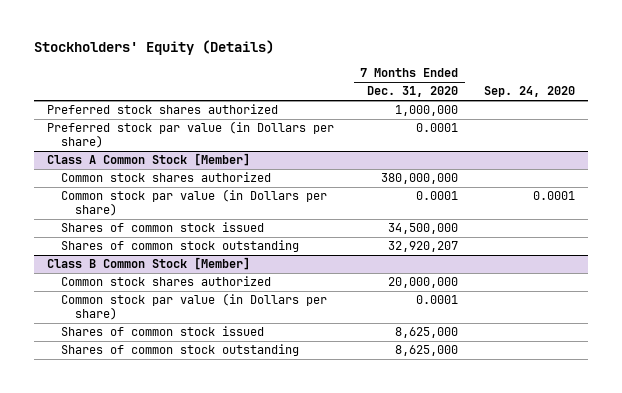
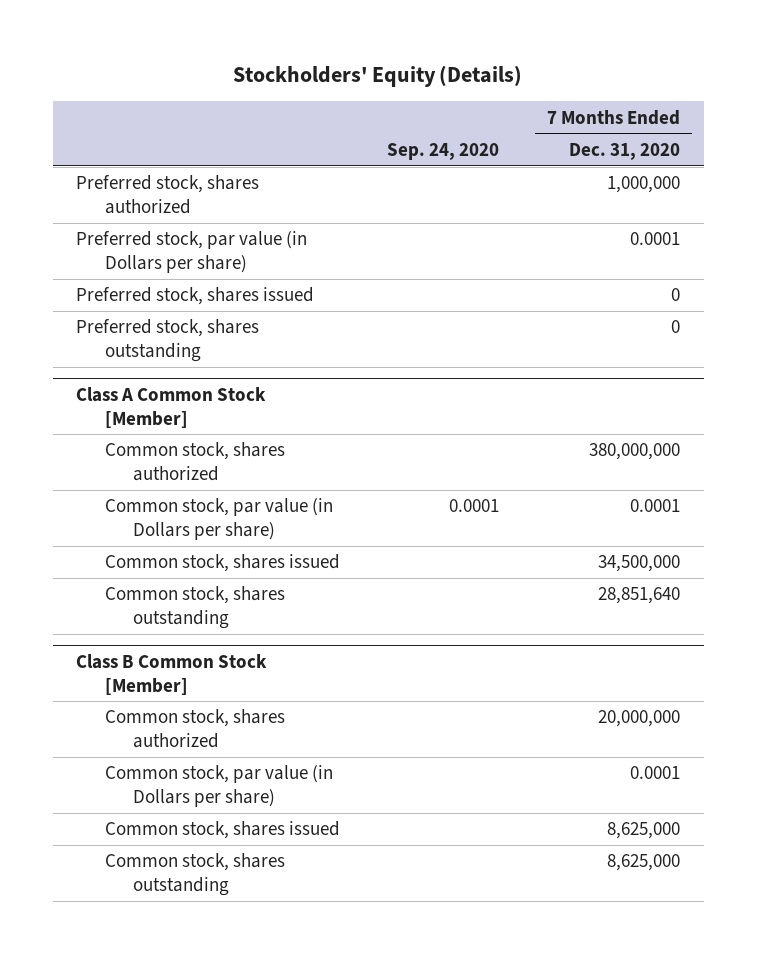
- | 7 Months Ended Dec. 31, 2020 | Sep. 24, 2020
+ | Sep. 24, 2020 | 7 Months Ended Dec. 31, 2020
- Preferred stock shares authorized | 1,000,000 |
- Preferred stock par value (in Dollars per share) | 0.0001 |
+ Preferred stock, shares authorized | | 1,000,000
+ Preferred stock, par value (in Dollars per share) | | 0.0001
+ Preferred stock, shares issued | | 0
+ Preferred stock, shares outstanding | | 0
@ Class A Common Stock [Member]
- Common stock shares authorized | 380,000,000 |
- Common stock par value (in Dollars per share) | 0.0001 | 0.0001
- Shares of common stock issued | 34,500,000 |
- Shares of common stock outstanding | 32,920,207 |
+ Common stock, shares authorized | | 380,000,000
+ Common stock, par value (in Dollars per share) | 0.0001 | 0.0001
+ Common stock, shares issued | | 34,500,000
+ Common stock, shares outstanding | | 28,851,640
@ Class B Common Stock [Member]
- Common stock shares authorized | 20,000,000 |
- Common stock par value (in Dollars per share) | 0.0001 |
- Shares of common stock issued | 8,625,000 |
- Shares of common stock outstanding | 8,625,000 |
+ Common stock, shares authorized | | 20,000,000
+ Common stock, par value (in Dollars per share) | | 0.0001
+ Common stock, shares issued | | 8,625,000
+ Common stock, shares outstanding | | 8,625,000

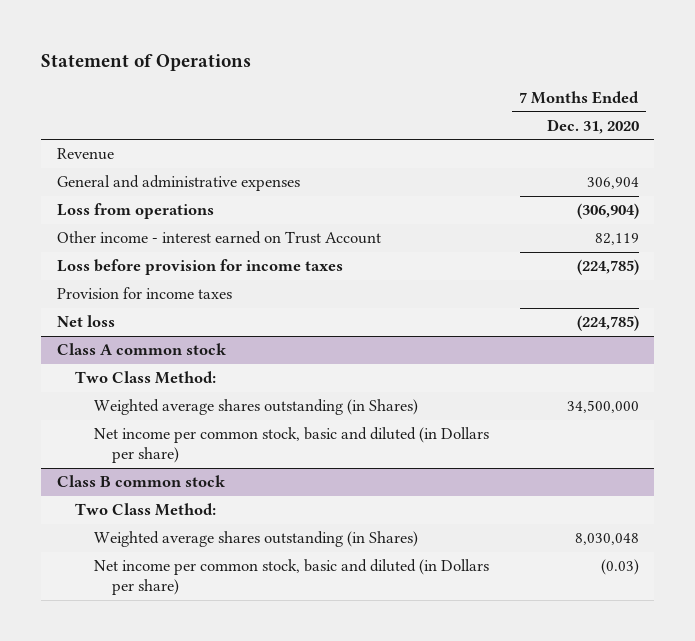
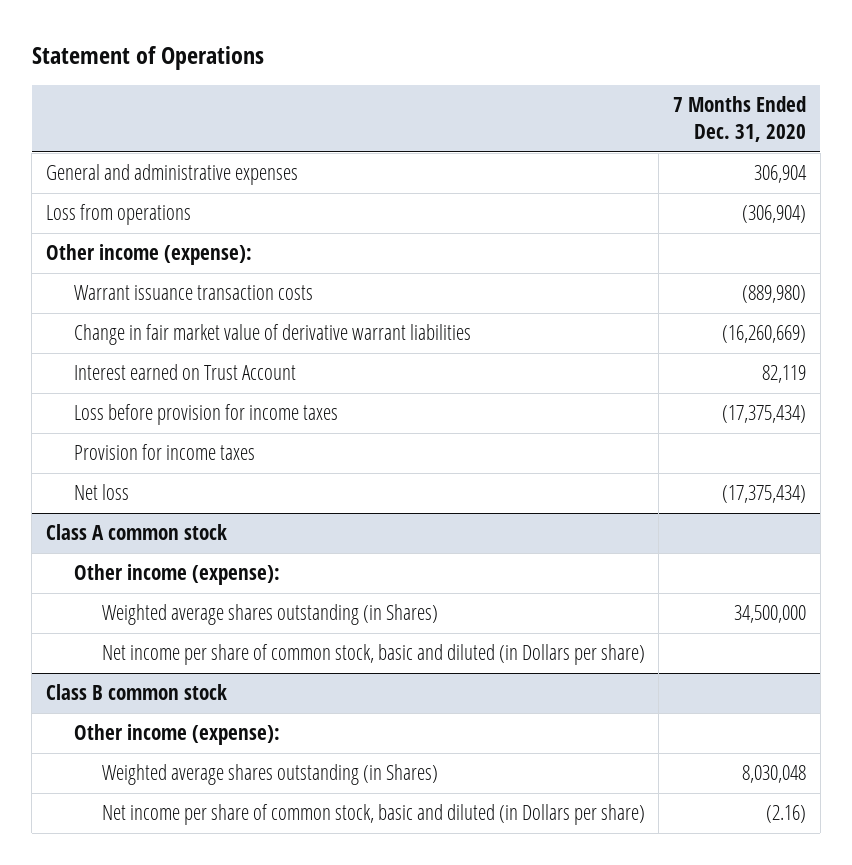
- Revenue
- Other income - interest earned on Trust Account | 82,119
- Loss before provision for income taxes | (224,785)
+ Other income (expense):
+ Warrant issuance transaction costs | (889,980)
+ Change in fair market value of derivative warrant liabilities | (16,260,669)
+ Interest earned on Trust Account | 82,119
+ Loss before provision for income taxes | (17,375,434)
- Net loss | (224,785)
+ Net loss | (17,375,434)
@ Class A common stock
- Two Class Method:
+ Other income (expense):
- Net income per common stock, basic and diluted (in Dollars per share)
+ Net income per share of common stock, basic and diluted (in Dollars per share)
@ Class B common stock
- Two Class Method:
+ Other income (expense):
- Net income per common stock, basic and diluted (in Dollars per share) | (0.03)
+ Net income per share of common stock, basic and diluted (in Dollars per share) | (2.16)

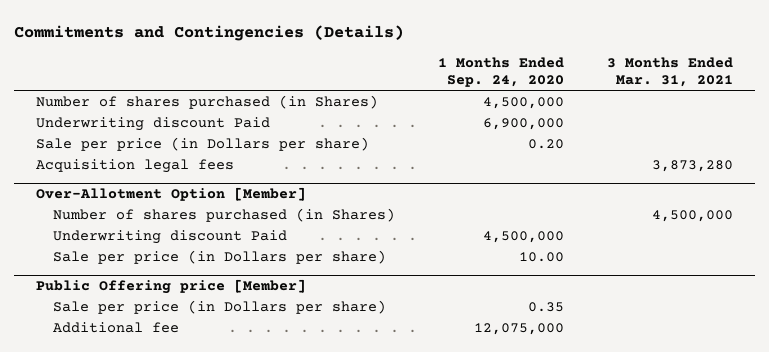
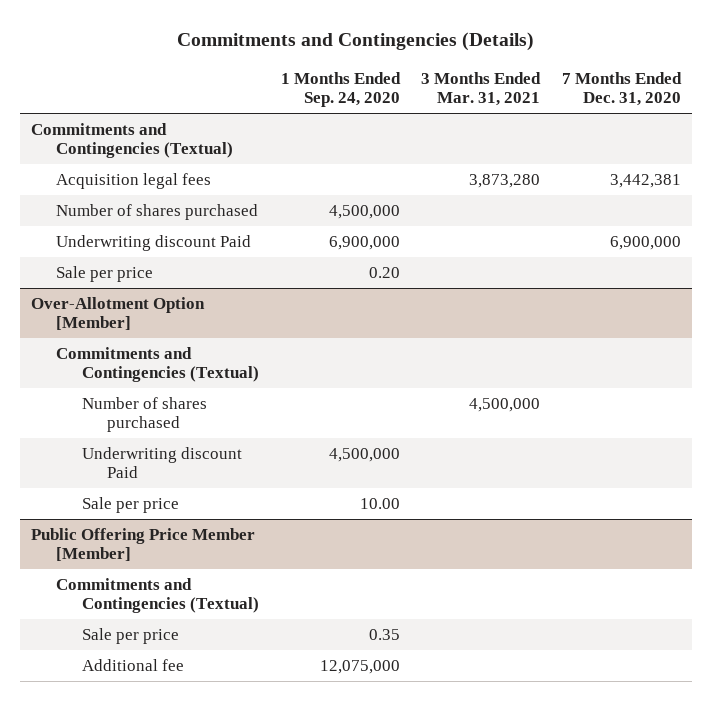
- | 1 Months Ended Sep. 24, 2020 | 3 Months Ended Mar. 31, 2021
+ | 1 Months Ended Sep. 24, 2020 | 3 Months Ended Mar. 31, 2021 | 7 Months Ended Dec. 31, 2020
- Number of shares purchased (in Shares) | 4,500,000 |
- Sale per price (in Dollars per share) | 0.20 |
+ Commitments and Contingencies (Textual)
+ Number of shares purchased | 4,500,000 | |
moved down: Underwriting discount Paid | 6,900,000 | | 6,900,000
+ Sale per price | 0.20 | |
@ Over-Allotment Option [Member]
- Number of shares purchased (in Shares) | | 4,500,000
+ Commitments and Contingencies (Textual)
+ Number of shares purchased | | 4,500,000 |
- Sale per price (in Dollars per share) | 10.00 |
- Public Offering price [Member]
- Sale per price (in Dollars per share) | 0.35 |
@ Over-Allotment Option [Member]
+ Sale per price | 10.00 | |
+ Public Offering Price Member [Member]
+ Commitments and Contingencies (Textual)
+ Sale per price | 0.35 | |

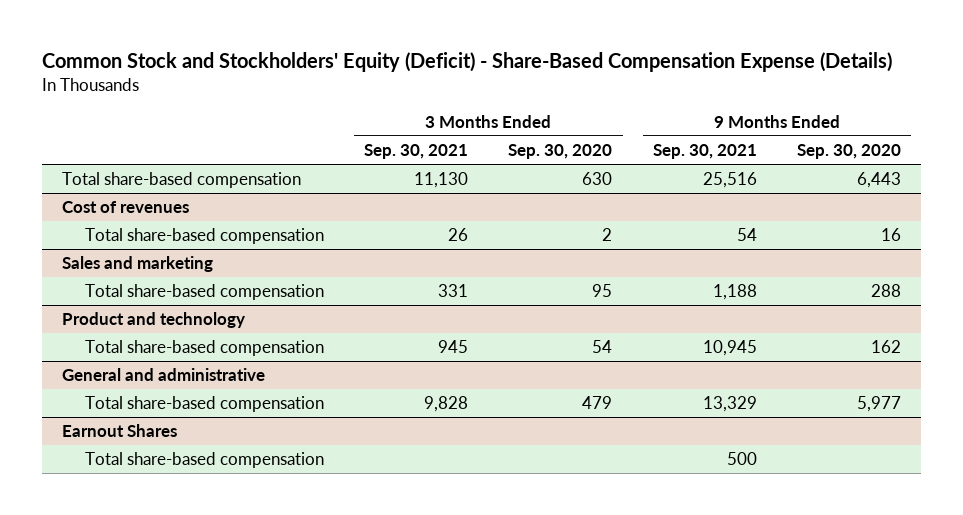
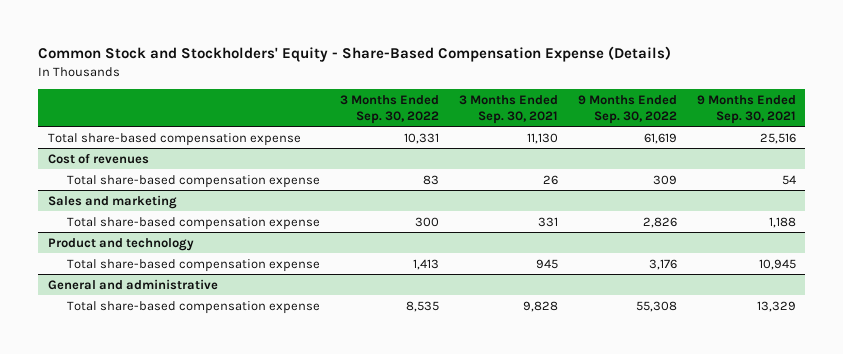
- Common Stock and Stockholders' Equity (Deficit) - Share-Based Compensation Expense (Details)
+ Common Stock and Stockholders' Equity - Share-Based Compensation Expense (Details)
- | 3 Months Ended Sep. 30, 2021 | 3 Months Ended Sep. 30, 2020 | 9 Months Ended Sep. 30, 2021 | 9 Months Ended Sep. 30, 2020
+ | 3 Months Ended Sep. 30, 2022 | 3 Months Ended Sep. 30, 2021 | 9 Months Ended Sep. 30, 2022 | 9 Months Ended Sep. 30, 2021
- Total share-based compensation | 11,130 | 630 | 25,516 | 6,443
+ Total share-based compensation expense | 10,331 | 11,130 | 61,619 | 25,516
@ Cost of revenues
- Total share-based compensation | 26 | 2 | 54 | 16
+ Total share-based compensation expense | 83 | 26 | 309 | 54
@ Sales and marketing
- Total share-based compensation | 331 | 95 | 1,188 | 288
+ Total share-based compensation expense | 300 | 331 | 2,826 | 1,188
@ Product and technology
- Total share-based compensation | 945 | 54 | 10,945 | 162
+ Total share-based compensation expense | 1,413 | 945 | 3,176 | 10,945
@ General and administrative
- Total share-based compensation | 9,828 | 479 | 13,329 | 5,977
- Earnout Shares
- Total share-based compensation | | | 500 |
@ General and administrative
+ Total share-based compensation expense | 8,535 | 9,828 | 55,308 | 13,329

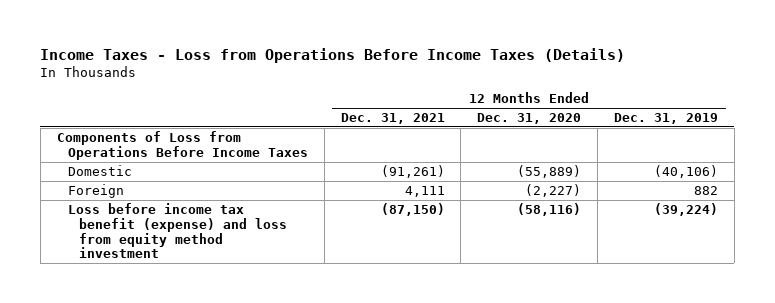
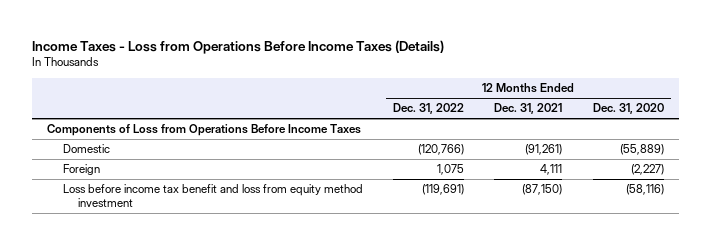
- | 12 Months Ended Dec. 31, 2021 | 12 Months Ended Dec. 31, 2020 | 12 Months Ended Dec. 31, 2019
+ | 12 Months Ended Dec. 31, 2022 | 12 Months Ended Dec. 31, 2021 | 12 Months Ended Dec. 31, 2020
- Loss before income tax benefit (expense) and loss from equity method investment | (87,150) | (58,116) | (39,224)
+ Loss before income tax benefit and loss from equity method investment | (119,691) | (87,150) | (58,116)

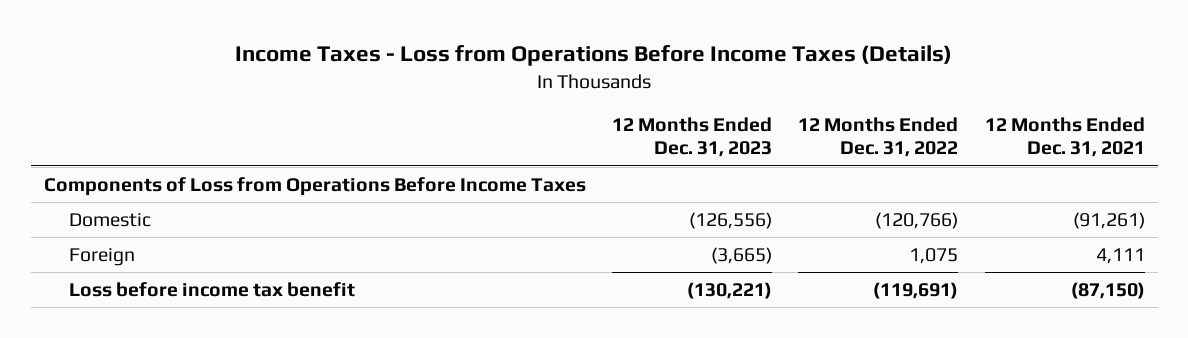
- | 12 Months Ended Dec. 31, 2022 | 12 Months Ended Dec. 31, 2021 | 12 Months Ended Dec. 31, 2020
+ | 12 Months Ended Dec. 31, 2023 | 12 Months Ended Dec. 31, 2022 | 12 Months Ended Dec. 31, 2021
- Loss before income tax benefit and loss from equity method investment | (119,691) | (87,150) | (58,116)
+ Loss before income tax benefit | (130,221) | (119,691) | (87,150)

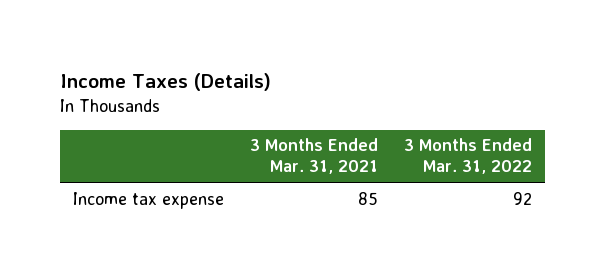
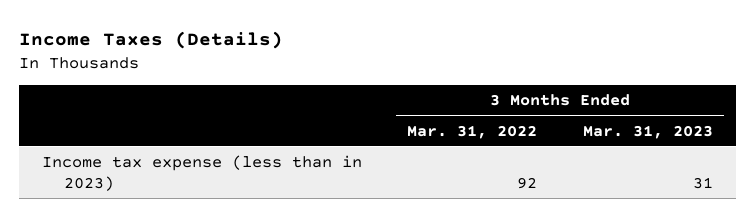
- | 3 Months Ended Mar. 31, 2021 | 3 Months Ended Mar. 31, 2022
+ | 3 Months Ended Mar. 31, 2022 | 3 Months Ended Mar. 31, 2023
- Income tax expense | 85 | 92
+ Income tax expense (less than in 2023) | 92 | 31

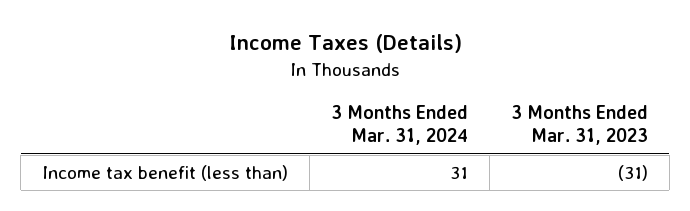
- | 3 Months Ended Mar. 31, 2022 | 3 Months Ended Mar. 31, 2023
+ | 3 Months Ended Mar. 31, 2024 | 3 Months Ended Mar. 31, 2023
- Income tax expense (less than in 2023) | 92 | 31
+ Income tax benefit (less than) | 31 | (31)

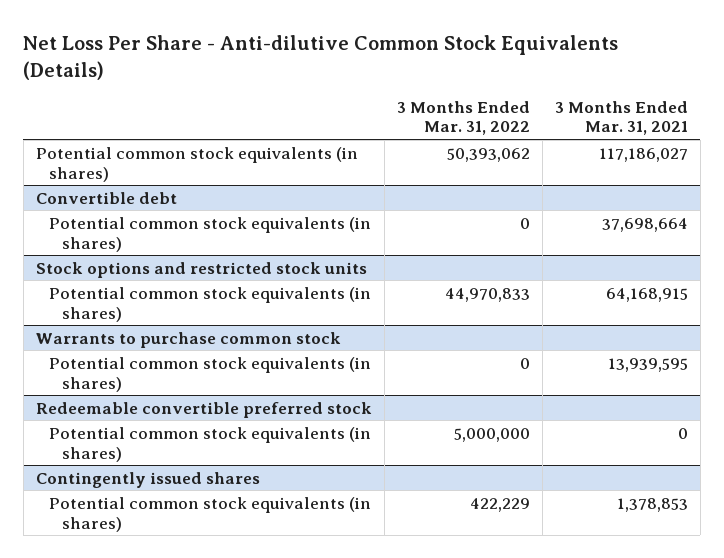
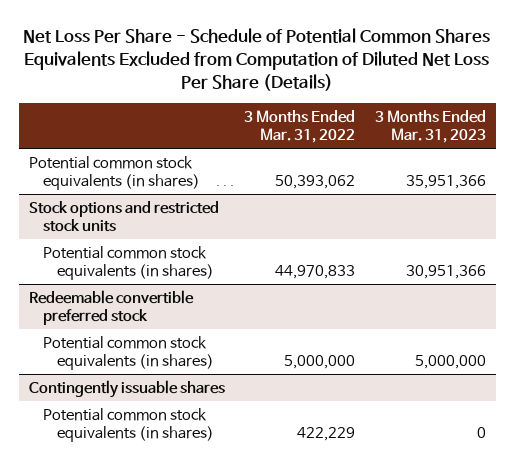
- Net Loss Per Share - Anti-dilutive Common Stock Equivalents (Details)
+ Net Loss Per Share - Schedule of Potential Common Shares Equivalents Excluded from Computation of Diluted Net Loss Per Share (Details)
- | 3 Months Ended Mar. 31, 2022 | 3 Months Ended Mar. 31, 2021
+ | 3 Months Ended Mar. 31, 2022 | 3 Months Ended Mar. 31, 2023
- Convertible debt
- Potential common stock equivalents (in shares) | 0 | 37,698,664
- Warrants to purchase common stock
- Potential common stock equivalents (in shares) | 0 | 13,939,595
- Contingently issued shares
+ Contingently issuable shares

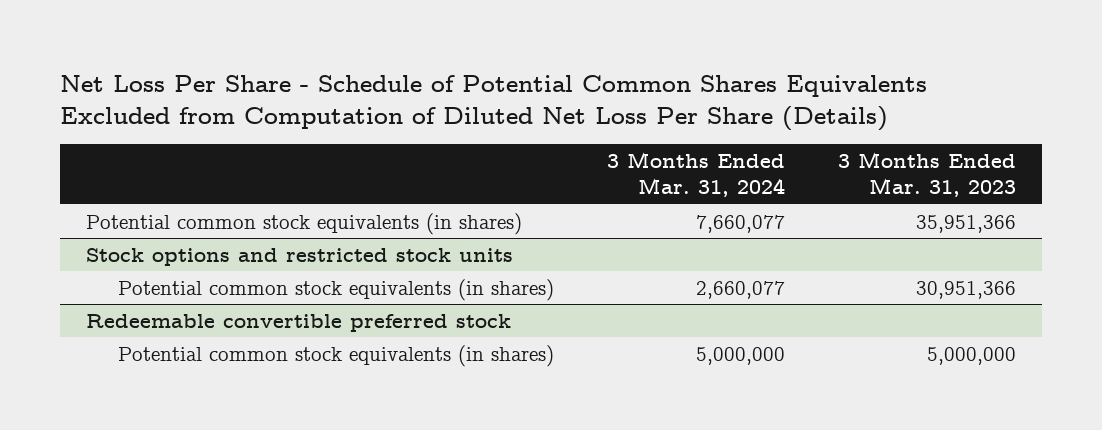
- | 3 Months Ended Mar. 31, 2022 | 3 Months Ended Mar. 31, 2023
+ | 3 Months Ended Mar. 31, 2024 | 3 Months Ended Mar. 31, 2023
- Contingently issuable shares
- Potential common stock equivalents (in shares) | 422,229 | 0

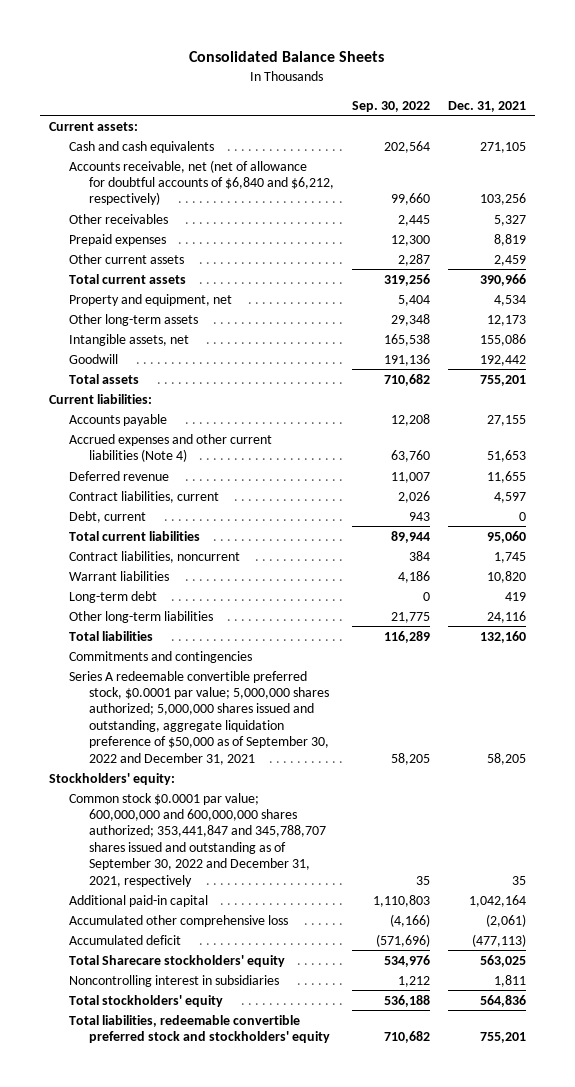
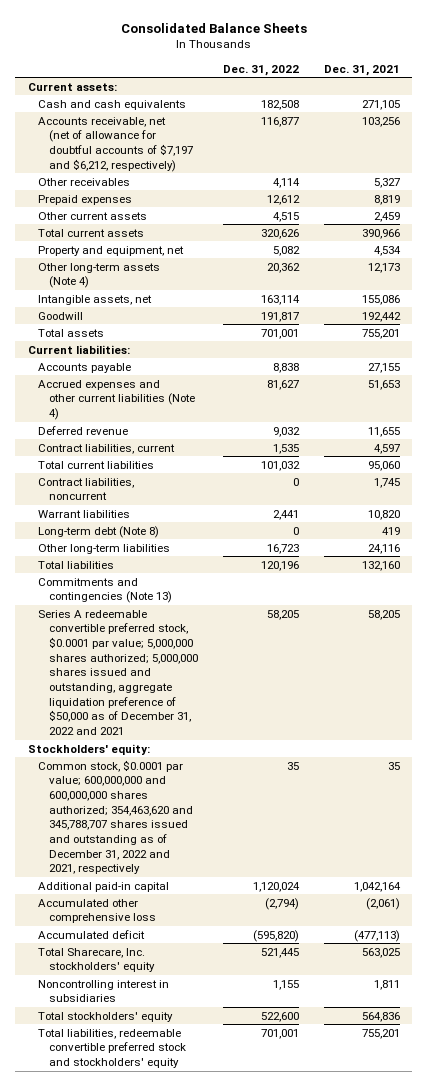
- | Sep. 30, 2022 | Dec. 31, 2021
+ | Dec. 31, 2022 | Dec. 31, 2021
- Accounts receivable, net (net of allowance for doubtful accounts of $6,840 and $6,212, respectively) | 99,660 | 103,256
+ Accounts receivable, net (net of allowance for doubtful accounts of $7,197 and $6,212, respectively) | 116,877 | 103,256
- Other long-term assets | 29,348 | 12,173
+ Other long-term assets (Note 4) | 20,362 | 12,173
- Debt, current | 943 | 0
- Long-term debt | 0 | 419
+ Long-term debt (Note 8) | 0 | 419
- Commitments and contingencies
- Series A redeemable convertible preferred stock, $0.0001 par value; 5,000,000 shares authorized; 5,000,000 shares issued and outstanding, aggregate liquidation preference of $50,000 as of September 30, 2022 and December 31, 2021 | 58,205 | 58,205
+ Commitments and contingencies (Note 13)
+ Series A redeemable convertible preferred stock, $0.0001 par value; 5,000,000 shares authorized; 5,000,000 shares issued and outstanding, aggregate liquidation preference of $50,000 as of December 31, 2022 and 2021 | 58,205 | 58,205
- Common stock $0.0001 par value; 600,000,000 and 600,000,000 shares authorized; 353,441,847 and 345,788,707 shares issued and outstanding as of September 30, 2022 and December 31, 2021, respectively | 35 | 35
+ Common stock, $0.0001 par value; 600,000,000 and 600,000,000 shares authorized; 354,463,620 and 345,788,707 shares issued and outstanding as of December 31, 2022 and 2021, respectively | 35 | 35
- Total Sharecare stockholders' equity | 534,976 | 563,025
+ Total Sharecare, Inc. stockholders' equity | 521,445 | 563,025

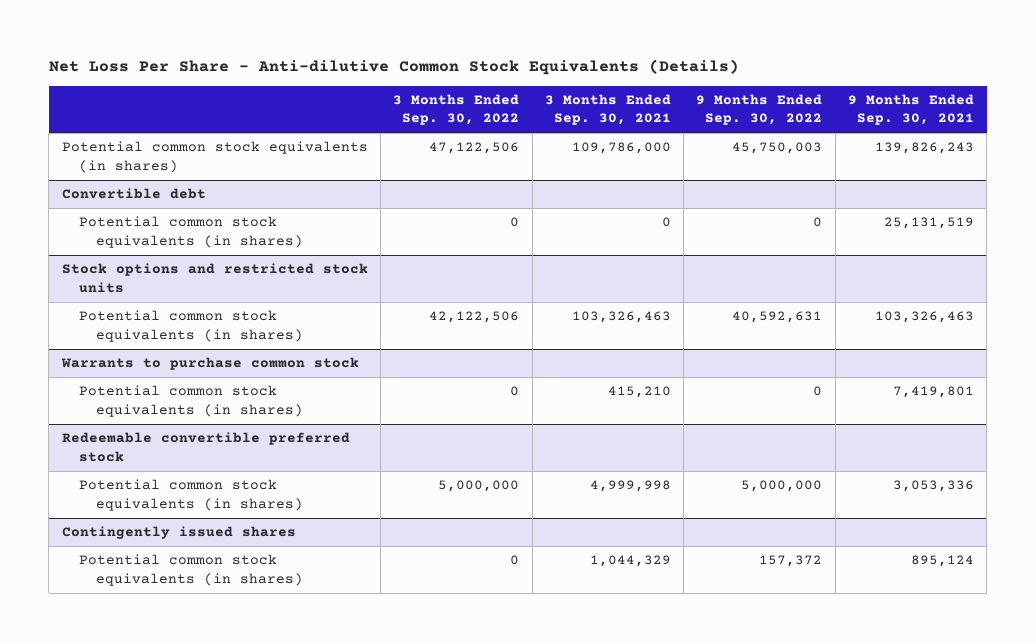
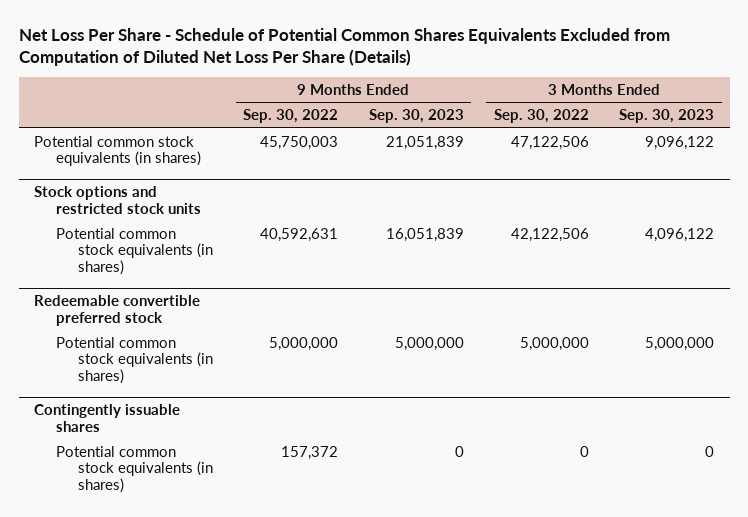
- Net Loss Per Share - Anti-dilutive Common Stock Equivalents (Details)
+ Net Loss Per Share - Schedule of Potential Common Shares Equivalents Excluded from Computation of Diluted Net Loss Per Share (Details)
- | 3 Months Ended Sep. 30, 2022 | 3 Months Ended Sep. 30, 2021 | 9 Months Ended Sep. 30, 2022 | 9 Months Ended Sep. 30, 2021
+ | 9 Months Ended Sep. 30, 2022 | 9 Months Ended Sep. 30, 2023 | 3 Months Ended Sep. 30, 2022 | 3 Months Ended Sep. 30, 2023
- Convertible debt
- Potential common stock equivalents (in shares) | 0 | 0 | 0 | 25,131,519
- Warrants to purchase common stock
- Potential common stock equivalents (in shares) | 0 | 415,210 | 0 | 7,419,801
- Contingently issued shares
+ Contingently issuable shares

